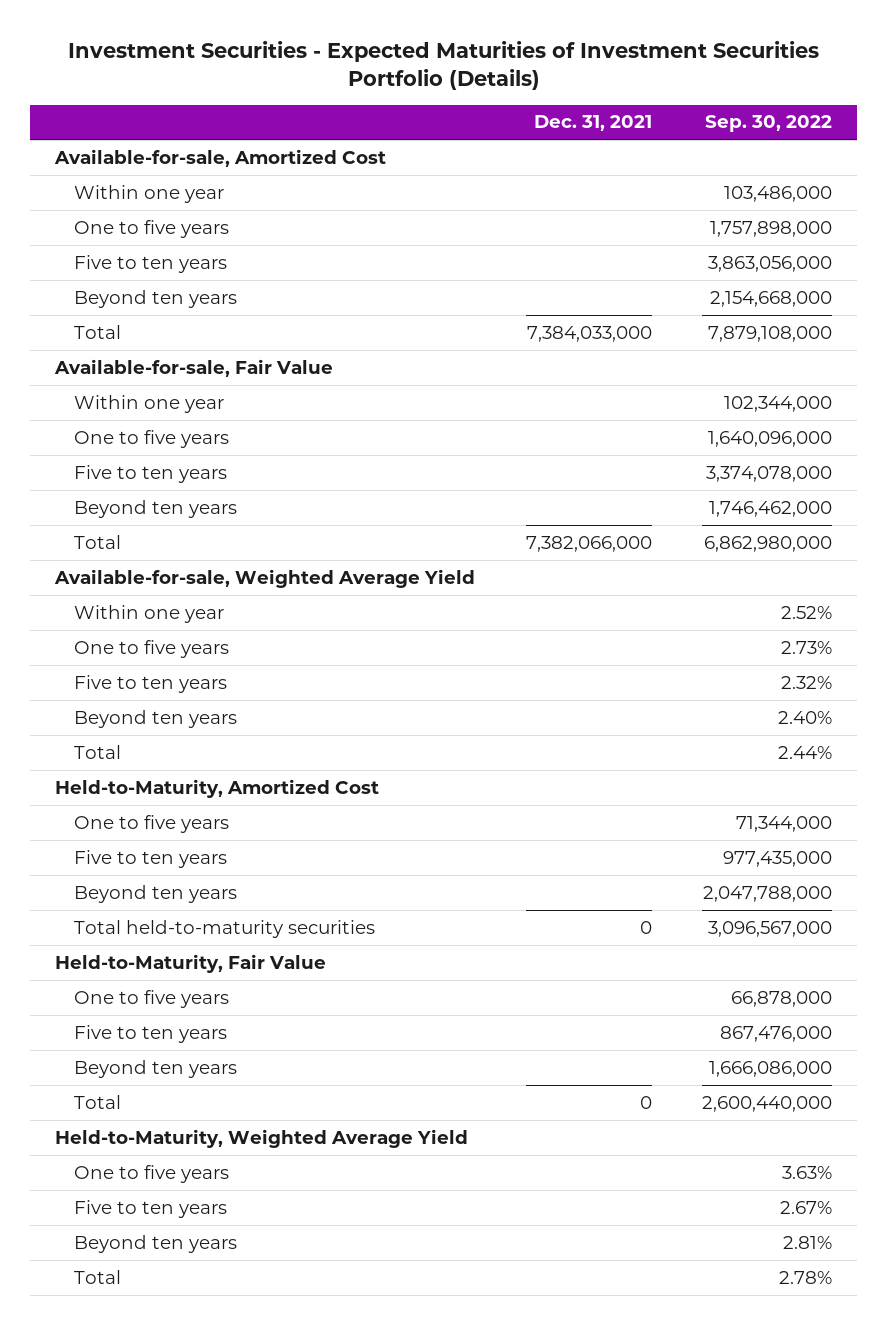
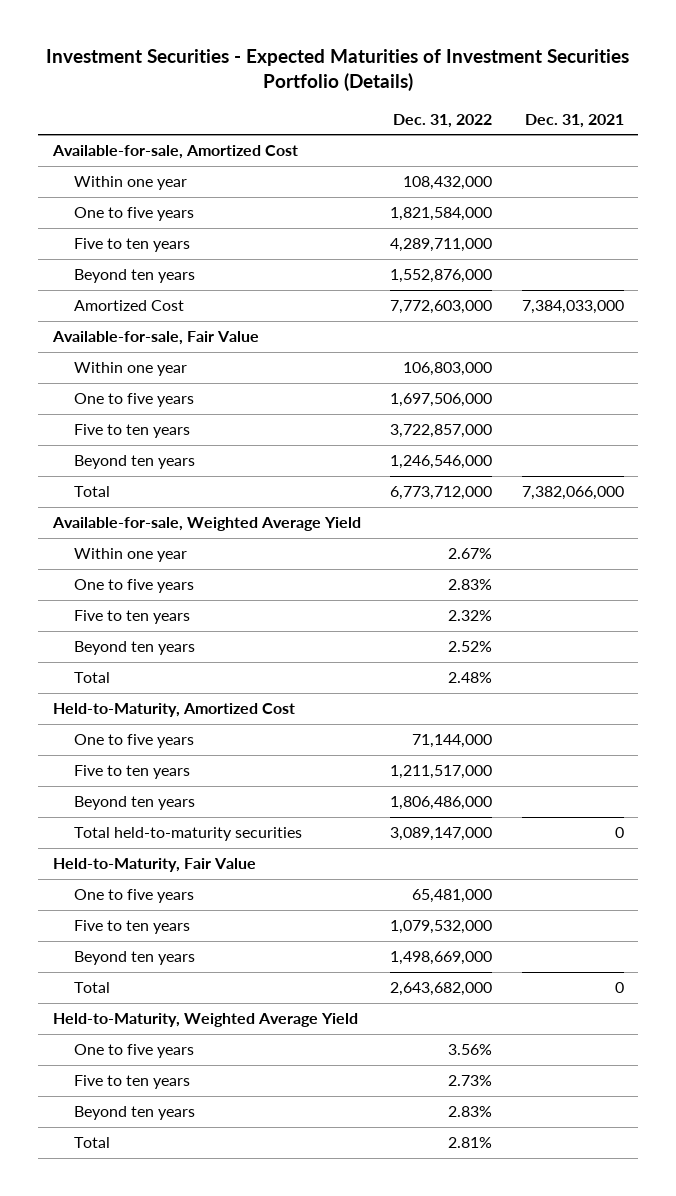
- | Dec. 31, 2021 | Sep. 30, 2022
+ | Dec. 31, 2022 | Dec. 31, 2021
- Total | 7,384,033,000 | 7,879,108,000
+ Amortized Cost | 7,772,603,000 | 7,384,033,000

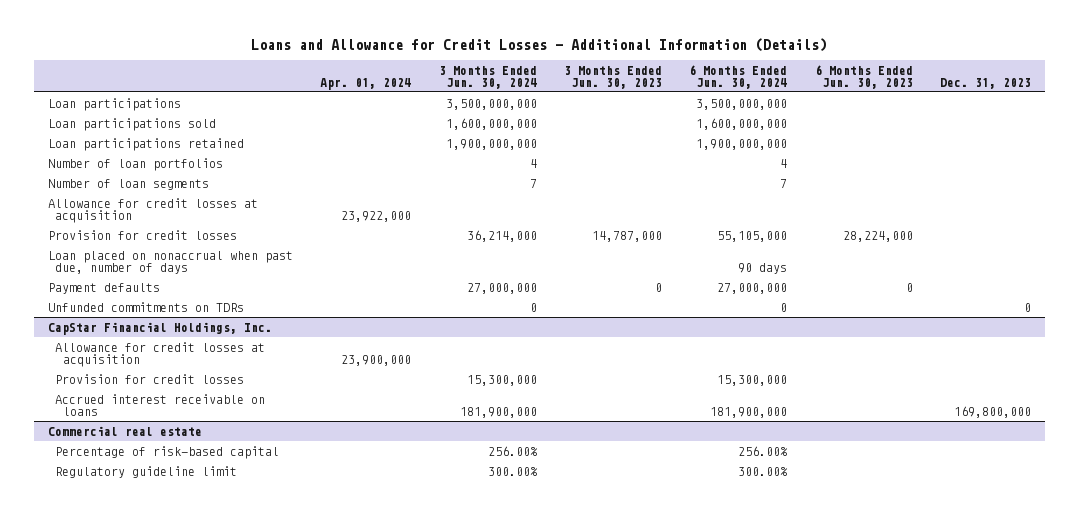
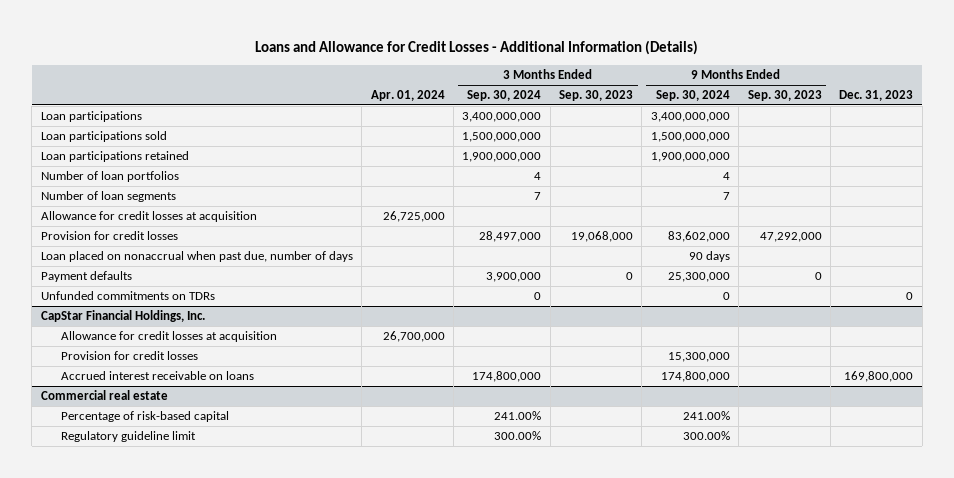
- | Apr. 01, 2024 | 3 Months Ended Jun. 30, 2024 | 3 Months Ended Jun. 30, 2023 | 6 Months Ended Jun. 30, 2024 | 6 Months Ended Jun. 30, 2023 | Dec. 31, 2023
+ | Apr. 01, 2024 | 3 Months Ended Sep. 30, 2024 | 3 Months Ended Sep. 30, 2023 | 9 Months Ended Sep. 30, 2024 | 9 Months Ended Sep. 30, 2023 | Dec. 31, 2023
- Allowance for credit losses at acquisition | 23,922,000 | | | | |
+ Allowance for credit losses at acquisition | 26,725,000 | | | | |
@ CapStar Financial Holdings, Inc.
- Allowance for credit losses at acquisition | 23,900,000 | | | | |
+ Allowance for credit losses at acquisition | 26,700,000 | | | | |

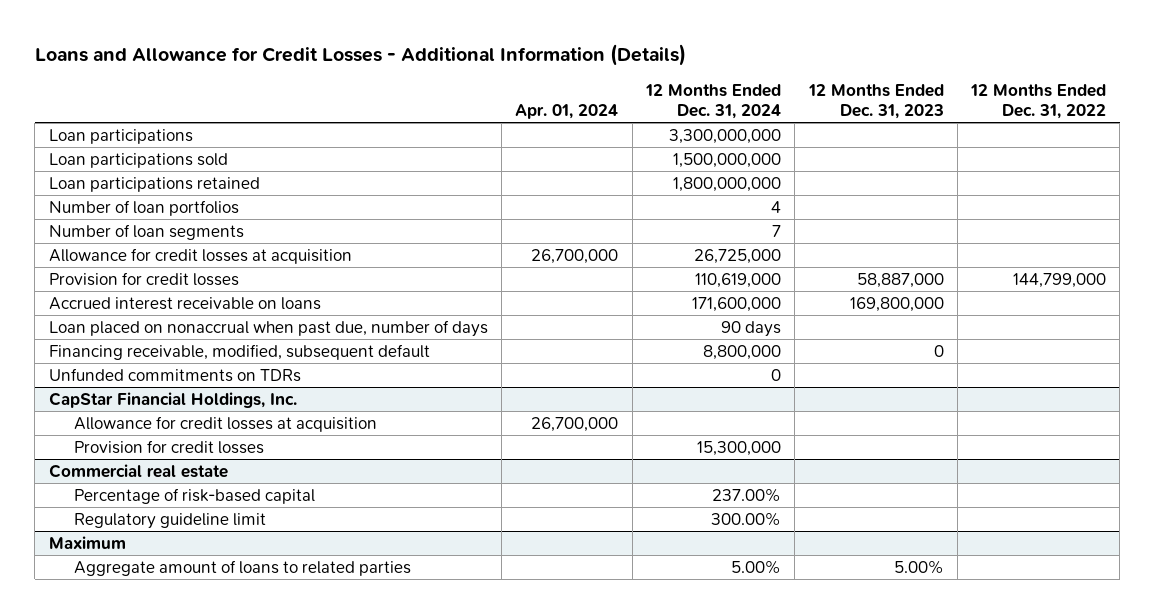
- | Apr. 01, 2024 | 3 Months Ended Sep. 30, 2024 | 3 Months Ended Sep. 30, 2023 | 9 Months Ended Sep. 30, 2024 | 9 Months Ended Sep. 30, 2023 | Dec. 31, 2023
+ | Apr. 01, 2024 | 12 Months Ended Dec. 31, 2024 | 12 Months Ended Dec. 31, 2023 | 12 Months Ended Dec. 31, 2022
- Allowance for credit losses at acquisition | 26,725,000 | | | | |
+ Allowance for credit losses at acquisition | 26,700,000 | 26,725,000 | |
+ Accrued interest receivable on loans | | 171,600,000 | 169,800,000 |
- Payment defaults | | 3,900,000 | 0 | 25,300,000 | 0 |
+ Financing receivable, modified, subsequent default | | 8,800,000 | 0 |
@ CapStar Financial Holdings, Inc.
- Accrued interest receivable on loans | | 174,800,000 | | 174,800,000 | | 169,800,000
+ Maximum
+ Aggregate amount of loans to related parties | | 5.00% | 5.00% |

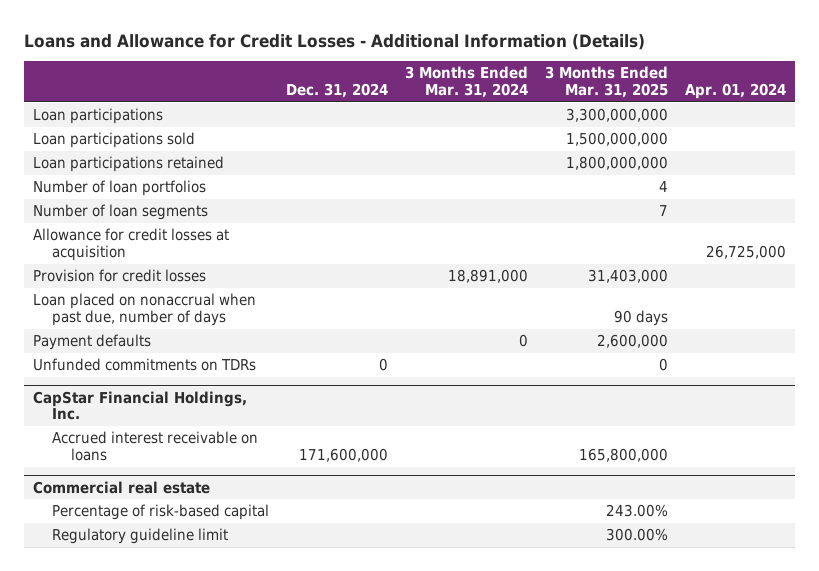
- | Apr. 01, 2024 | 12 Months Ended Dec. 31, 2024 | 12 Months Ended Dec. 31, 2023 | 12 Months Ended Dec. 31, 2022
+ | Dec. 31, 2024 | 3 Months Ended Mar. 31, 2024 | 3 Months Ended Mar. 31, 2025 | Apr. 01, 2024
- Allowance for credit losses at acquisition | 26,700,000 | 26,725,000 | |
+ Allowance for credit losses at acquisition | | | | 26,725,000
- Accrued interest receivable on loans | | 171,600,000 | 169,800,000 |
- Financing receivable, modified, subsequent default | | 8,800,000 | 0 |
+ Payment defaults | | 0 | 2,600,000 |
@ CapStar Financial Holdings, Inc.
- Allowance for credit losses at acquisition | 26,700,000 | | |
- Provision for credit losses | | 15,300,000 | |
+ Accrued interest receivable on loans | 171,600,000 | | 165,800,000 |
- Maximum
- Aggregate amount of loans to related parties | | 5.00% | 5.00% |

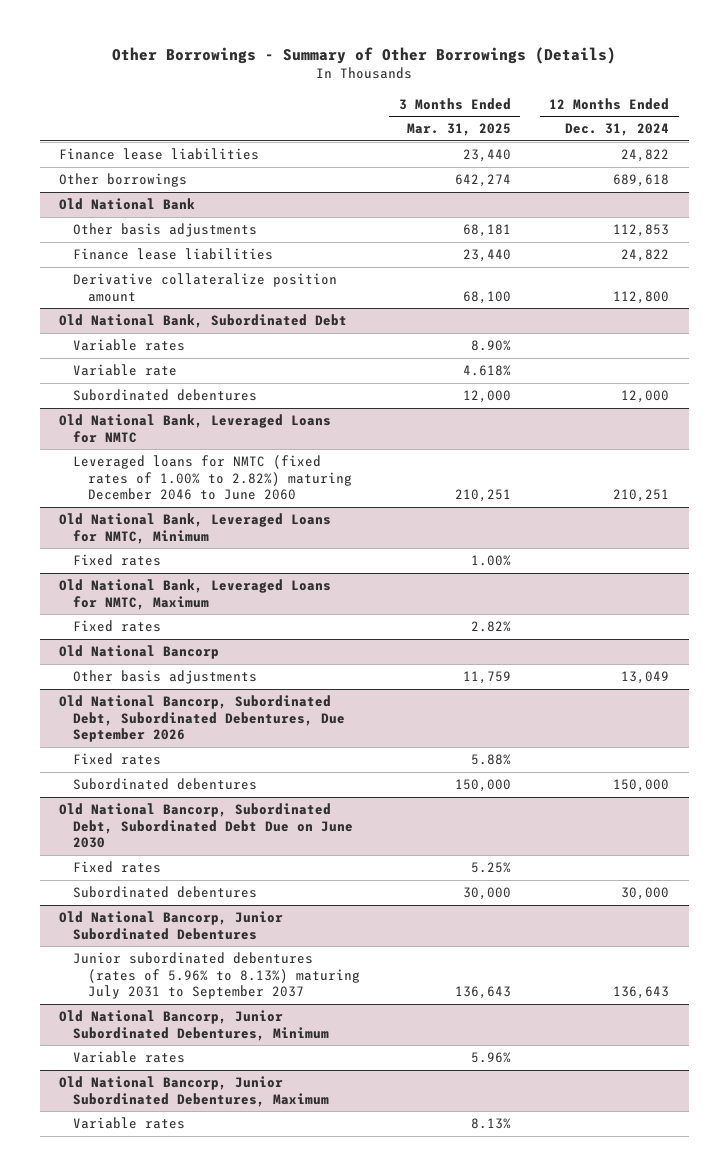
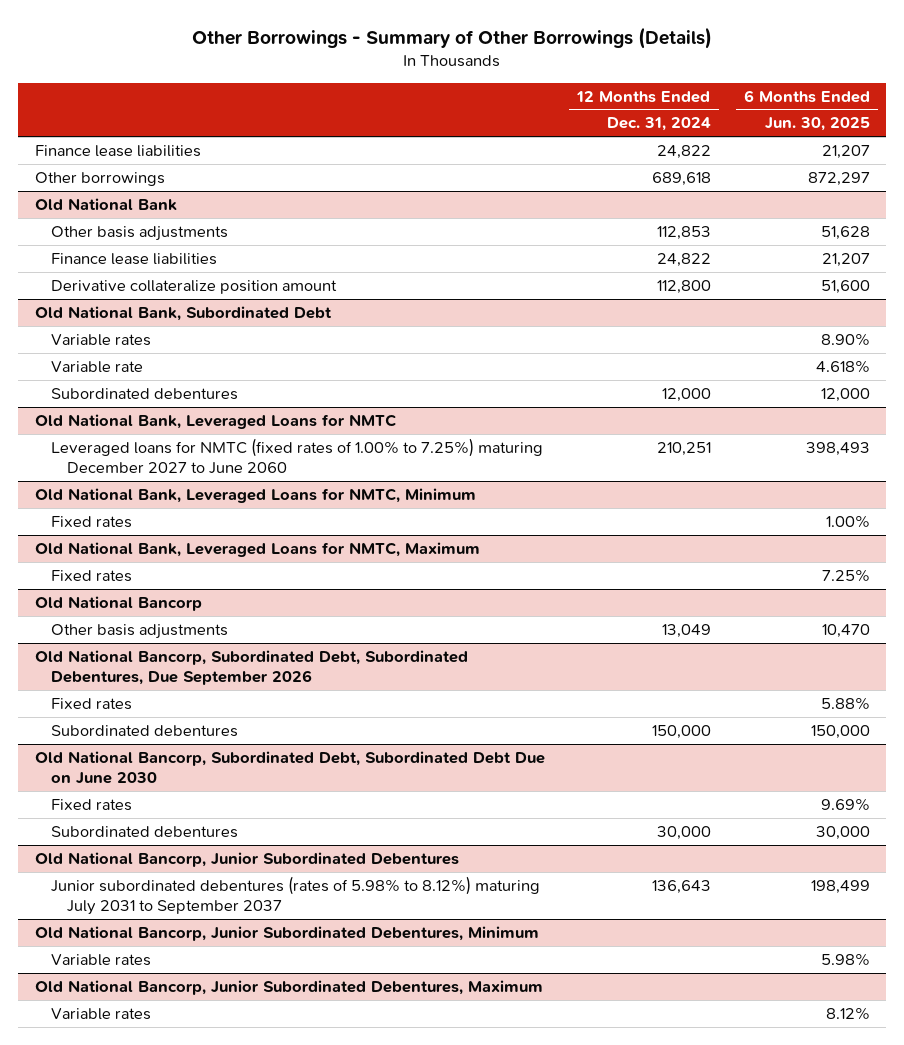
- | 3 Months Ended Mar. 31, 2025 | 12 Months Ended Dec. 31, 2024
+ | 12 Months Ended Dec. 31, 2024 | 6 Months Ended Jun. 30, 2025
@ Old National Bank, Leveraged Loans for NMTC
- Leveraged loans for NMTC (fixed rates of 1.00% to 2.82%) maturing December 2046 to June 2060 | 210,251 | 210,251
+ Leveraged loans for NMTC (fixed rates of 1.00% to 7.25%) maturing December 2027 to June 2060 | 210,251 | 398,493
@ Old National Bancorp, Junior Subordinated Debentures
- Junior subordinated debentures (rates of 5.96% to 8.13%) maturing July 2031 to September 2037 | 136,643 | 136,643
+ Junior subordinated debentures (rates of 5.98% to 8.12%) maturing July 2031 to September 2037 | 136,643 | 198,499

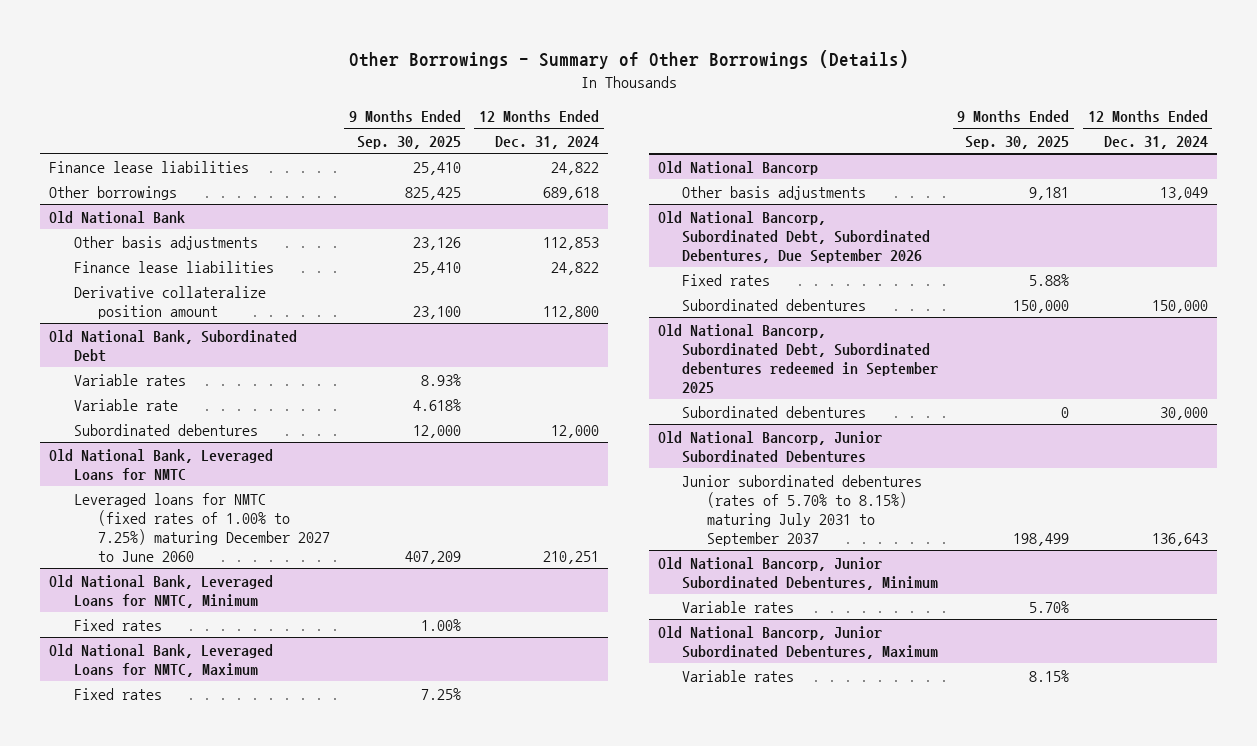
- | 12 Months Ended Dec. 31, 2024 | 6 Months Ended Jun. 30, 2025
+ | 9 Months Ended Sep. 30, 2025 | 12 Months Ended Dec. 31, 2024
- Old National Bancorp, Subordinated Debt, Subordinated Debt Due on June 2030
- Fixed rates | | 9.69%
+ Old National Bancorp, Subordinated Debt, Subordinated debentures redeemed in September 2025
@ Old National Bancorp, Junior Subordinated Debentures
- Junior subordinated debentures (rates of 5.98% to 8.12%) maturing July 2031 to September 2037 | 136,643 | 198,499
+ Junior subordinated debentures (rates of 5.70% to 8.15%) maturing July 2031 to September 2037 | 198,499 | 136,643

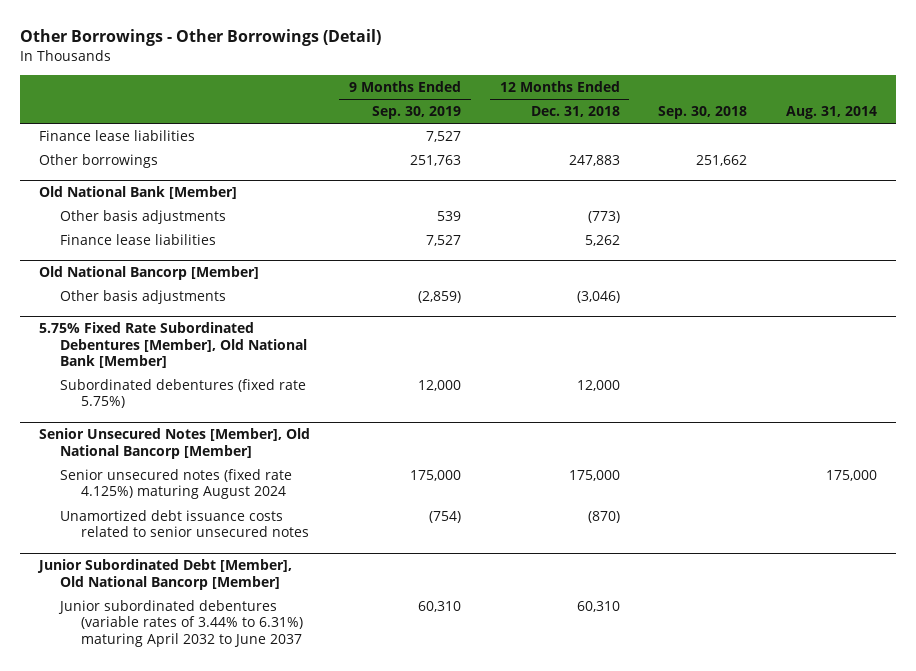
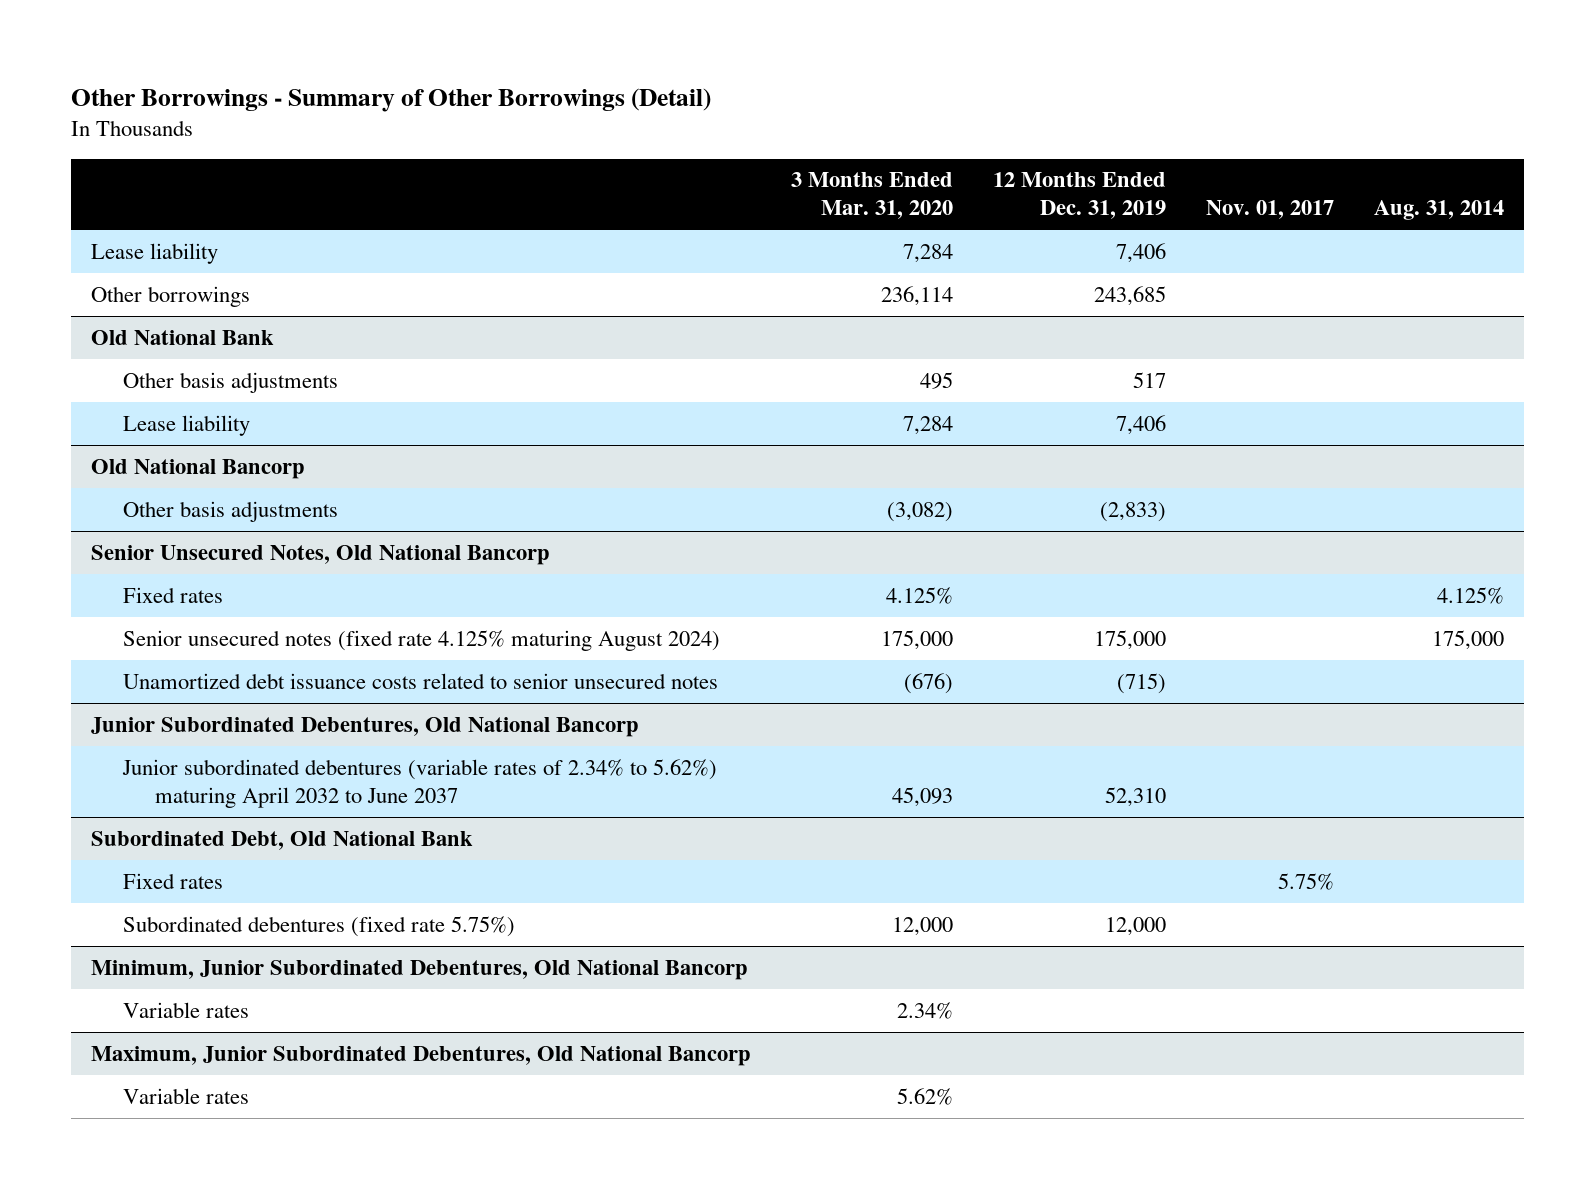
- Other Borrowings - Other Borrowings (Detail)
+ Other Borrowings - Summary of Other Borrowings (Detail)
- | 9 Months Ended Sep. 30, 2019 | 12 Months Ended Dec. 31, 2018 | Sep. 30, 2018 | Aug. 31, 2014
+ | 3 Months Ended Mar. 31, 2020 | 12 Months Ended Dec. 31, 2019 | Nov. 01, 2017 | Aug. 31, 2014
- Finance lease liabilities | 7,527 | | |
+ Lease liability | 7,284 | 7,406 | |
- Old National Bank [Member]
+ Old National Bank
- Finance lease liabilities | 7,527 | 5,262 | |
- Old National Bancorp [Member]
+ Lease liability | 7,284 | 7,406 | |
+ Old National Bancorp
- 5.75% Fixed Rate Subordinated Debentures [Member], Old National Bank [Member]
- Subordinated debentures (fixed rate 5.75%) | 12,000 | 12,000 | |
- Senior Unsecured Notes [Member], Old National Bancorp [Member]
- Senior unsecured notes (fixed rate 4.125%) maturing August 2024 | 175,000 | 175,000 | | 175,000
+ Senior Unsecured Notes, Old National Bancorp
+ Fixed rates | 4.125% | | | 4.125%
+ Senior unsecured notes (fixed rate 4.125% maturing August 2024) | 175,000 | 175,000 | | 175,000
- Junior Subordinated Debt [Member], Old National Bancorp [Member]
- Junior subordinated debentures (variable rates of 3.44% to 6.31%) maturing April 2032 to June 2037 | 60,310 | 60,310 | |
+ Junior Subordinated Debentures, Old National Bancorp
+ Junior subordinated debentures (variable rates of 2.34% to 5.62%) maturing April 2032 to June 2037 | 45,093 | 52,310 | |
+ Subordinated Debt, Old National Bank
+ Fixed rates | | | 5.75% |
+ Subordinated debentures (fixed rate 5.75%) | 12,000 | 12,000 | |
+ Minimum, Junior Subordinated Debentures, Old National Bancorp
+ Variable rates | 2.34% | | |
+ Maximum, Junior Subordinated Debentures, Old National Bancorp
+ Variable rates | 5.62% | | |

